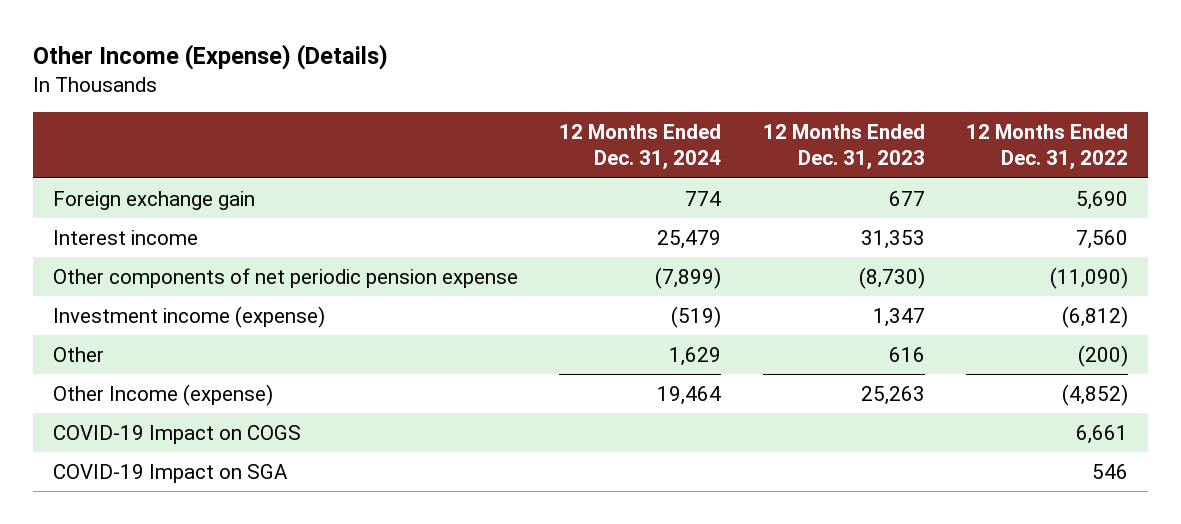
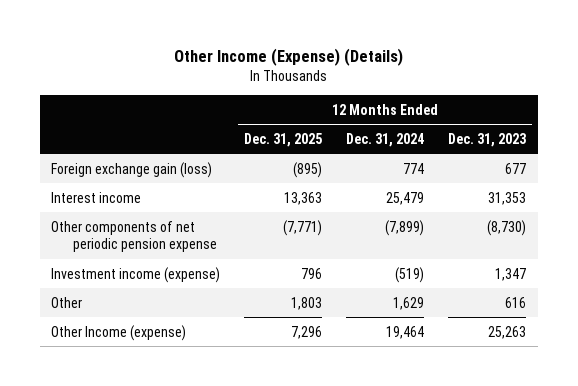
- | 12 Months Ended Dec. 31, 2024 | 12 Months Ended Dec. 31, 2023 | 12 Months Ended Dec. 31, 2022
+ | 12 Months Ended Dec. 31, 2025 | 12 Months Ended Dec. 31, 2024 | 12 Months Ended Dec. 31, 2023
- Foreign exchange gain | 774 | 677 | 5,690
+ Foreign exchange gain (loss) | (895) | 774 | 677
- COVID-19 Impact on COGS | | | 6,661
- COVID-19 Impact on SGA | | | 546

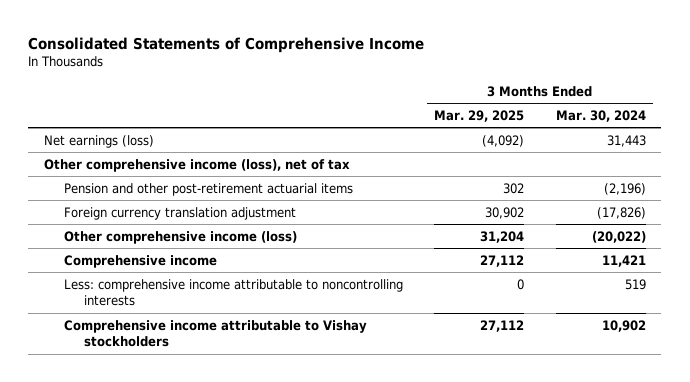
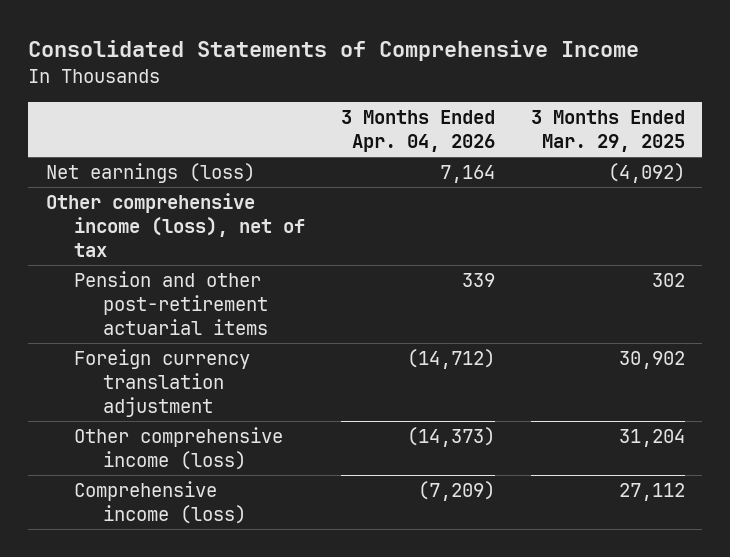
- | 3 Months Ended Mar. 29, 2025 | 3 Months Ended Mar. 30, 2024
+ | 3 Months Ended Apr. 04, 2026 | 3 Months Ended Mar. 29, 2025
- Comprehensive income | 27,112 | 11,421
- Less: comprehensive income attributable to noncontrolling interests | 0 | 519
- Comprehensive income attributable to Vishay stockholders | 27,112 | 10,902
+ Comprehensive income (loss) | (7,209) | 27,112

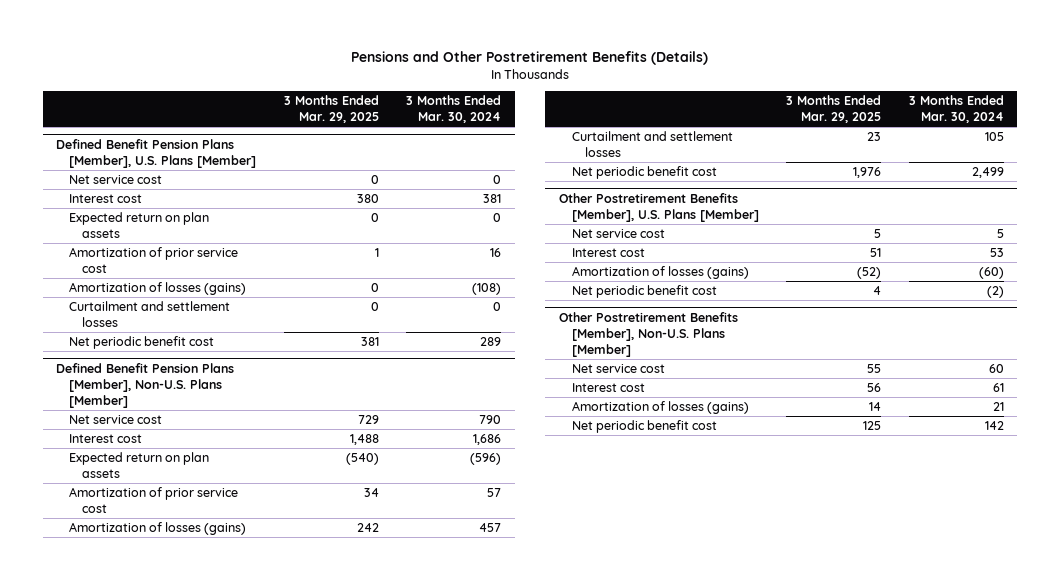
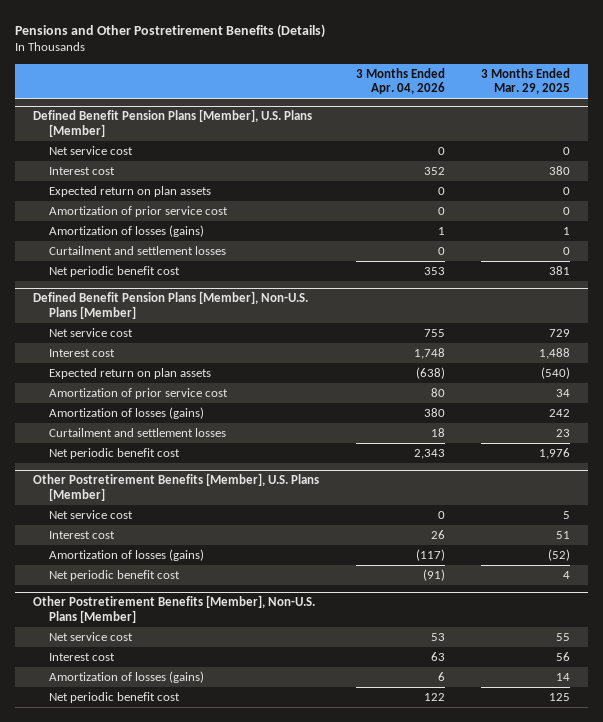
- | 3 Months Ended Mar. 29, 2025 | 3 Months Ended Mar. 30, 2024
+ | 3 Months Ended Apr. 04, 2026 | 3 Months Ended Mar. 29, 2025
@ Defined Benefit Pension Plans [Member], U.S. Plans [Member]
- Amortization of prior service cost | 1 | 16
- Amortization of losses (gains) | 0 | (108)
+ Amortization of prior service cost | 0 | 0
+ Amortization of losses (gains) | 1 | 1

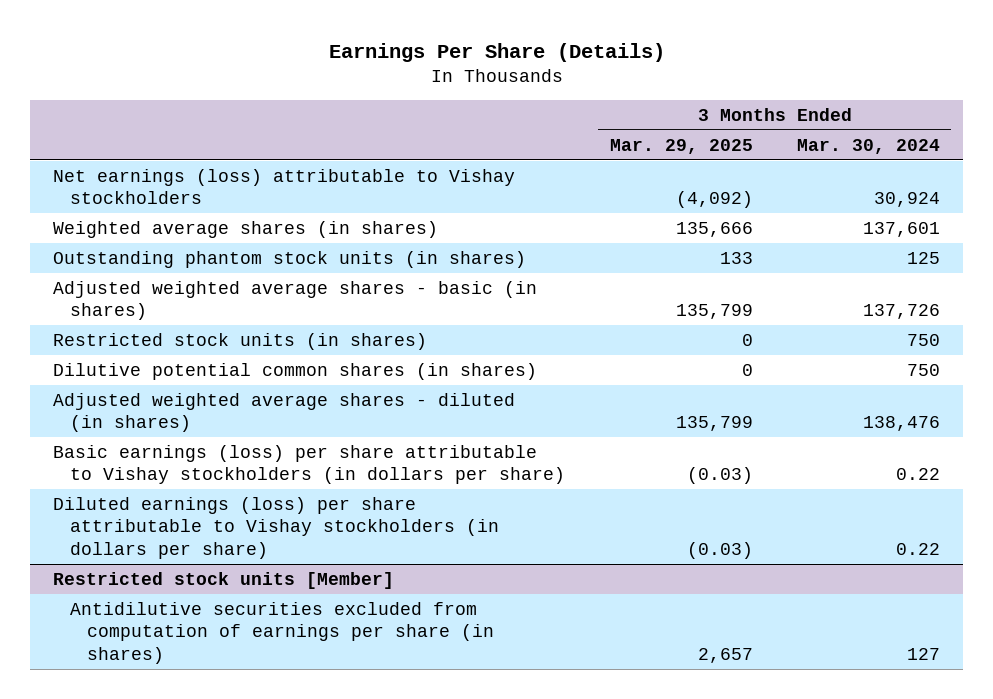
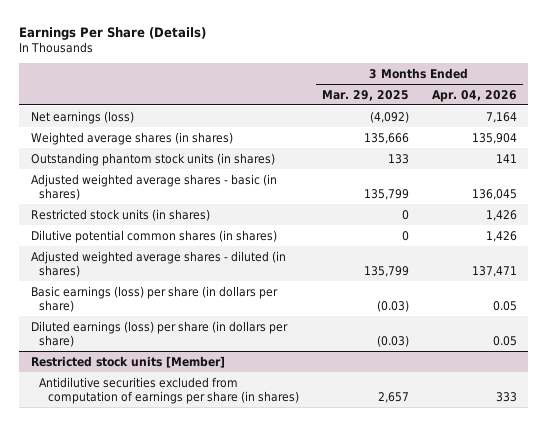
- | 3 Months Ended Mar. 29, 2025 | 3 Months Ended Mar. 30, 2024
+ | 3 Months Ended Mar. 29, 2025 | 3 Months Ended Apr. 04, 2026
- Net earnings (loss) attributable to Vishay stockholders | (4,092) | 30,924
+ Net earnings (loss) | (4,092) | 7,164
- Basic earnings (loss) per share attributable to Vishay stockholders (in dollars per share) | (0.03) | 0.22
- Diluted earnings (loss) per share attributable to Vishay stockholders (in dollars per share) | (0.03) | 0.22
+ Basic earnings (loss) per share (in dollars per share) | (0.03) | 0.05
+ Diluted earnings (loss) per share (in dollars per share) | (0.03) | 0.05

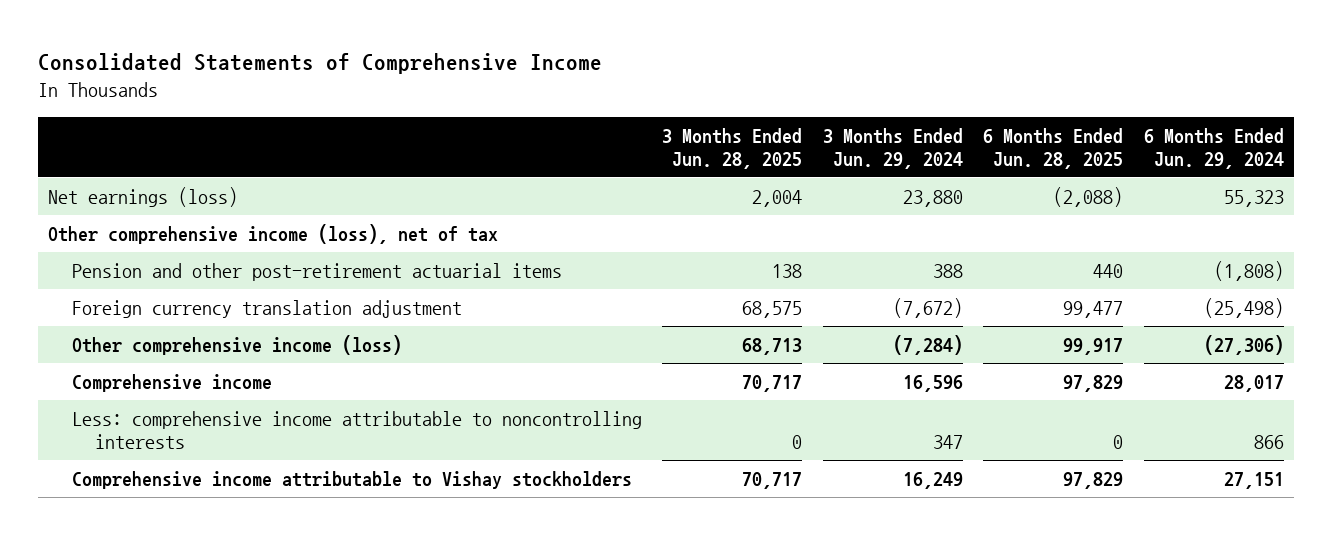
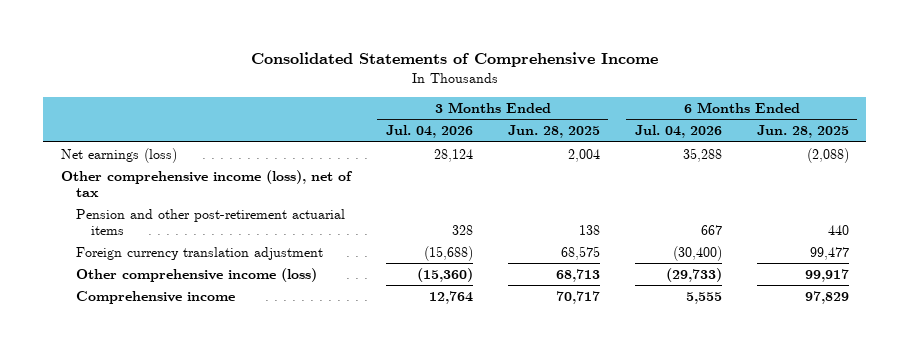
- | 3 Months Ended Jun. 28, 2025 | 3 Months Ended Jun. 29, 2024 | 6 Months Ended Jun. 28, 2025 | 6 Months Ended Jun. 29, 2024
+ | 3 Months Ended Jul. 04, 2026 | 3 Months Ended Jun. 28, 2025 | 6 Months Ended Jul. 04, 2026 | 6 Months Ended Jun. 28, 2025
- Less: comprehensive income attributable to noncontrolling interests | 0 | 347 | 0 | 866
- Comprehensive income attributable to Vishay stockholders | 70,717 | 16,249 | 97,829 | 27,151

